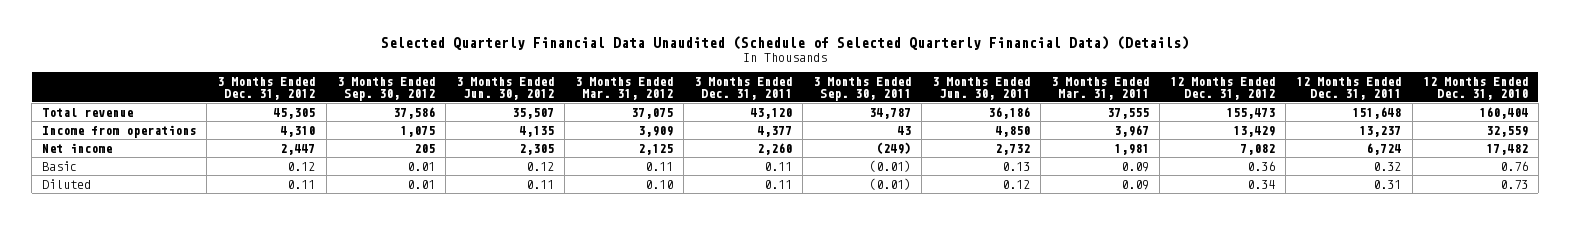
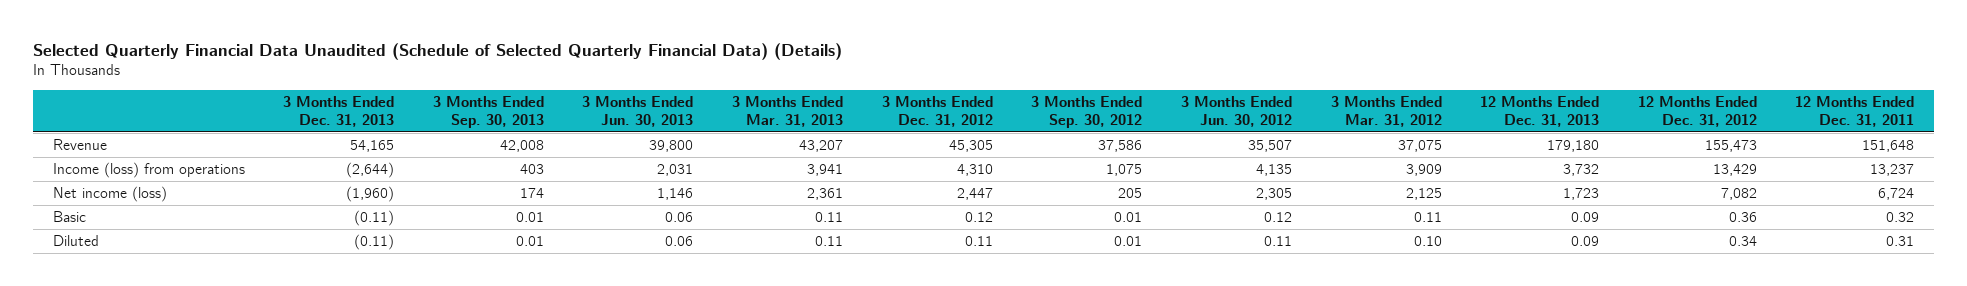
- | 3 Months Ended Dec. 31, 2012 | 3 Months Ended Sep. 30, 2012 | 3 Months Ended Jun. 30, 2012 | 3 Months Ended Mar. 31, 2012 | 3 Months Ended Dec. 31, 2011 | 3 Months Ended Sep. 30, 2011 | 3 Months Ended Jun. 30, 2011 | 3 Months Ended Mar. 31, 2011 | 12 Months Ended Dec. 31, 2012 | 12 Months Ended Dec. 31, 2011 | 12 Months Ended Dec. 31, 2010
+ | 3 Months Ended Dec. 31, 2013 | 3 Months Ended Sep. 30, 2013 | 3 Months Ended Jun. 30, 2013 | 3 Months Ended Mar. 31, 2013 | 3 Months Ended Dec. 31, 2012 | 3 Months Ended Sep. 30, 2012 | 3 Months Ended Jun. 30, 2012 | 3 Months Ended Mar. 31, 2012 | 12 Months Ended Dec. 31, 2013 | 12 Months Ended Dec. 31, 2012 | 12 Months Ended Dec. 31, 2011
- Total revenue | 45,305 | 37,586 | 35,507 | 37,075 | 43,120 | 34,787 | 36,186 | 37,555 | 155,473 | 151,648 | 160,404
- Income from operations | 4,310 | 1,075 | 4,135 | 3,909 | 4,377 | 43 | 4,850 | 3,967 | 13,429 | 13,237 | 32,559
- Net income | 2,447 | 205 | 2,305 | 2,125 | 2,260 | (249) | 2,732 | 1,981 | 7,082 | 6,724 | 17,482
+ Revenue | 54,165 | 42,008 | 39,800 | 43,207 | 45,305 | 37,586 | 35,507 | 37,075 | 179,180 | 155,473 | 151,648
+ Income (loss) from operations | (2,644) | 403 | 2,031 | 3,941 | 4,310 | 1,075 | 4,135 | 3,909 | 3,732 | 13,429 | 13,237
+ Net income (loss) | (1,960) | 174 | 1,146 | 2,361 | 2,447 | 205 | 2,305 | 2,125 | 1,723 | 7,082 | 6,724

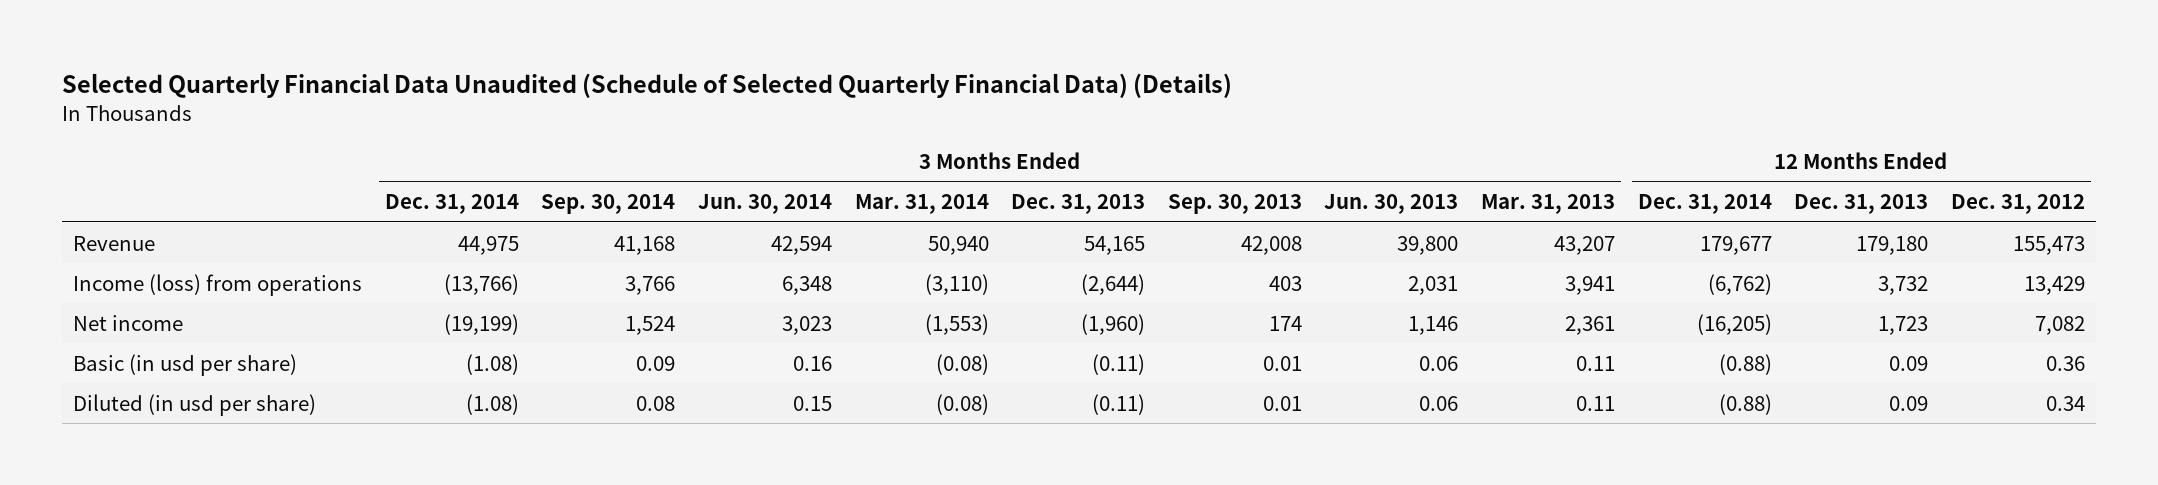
- | 3 Months Ended Dec. 31, 2013 | 3 Months Ended Sep. 30, 2013 | 3 Months Ended Jun. 30, 2013 | 3 Months Ended Mar. 31, 2013 | 3 Months Ended Dec. 31, 2012 | 3 Months Ended Sep. 30, 2012 | 3 Months Ended Jun. 30, 2012 | 3 Months Ended Mar. 31, 2012 | 12 Months Ended Dec. 31, 2013 | 12 Months Ended Dec. 31, 2012 | 12 Months Ended Dec. 31, 2011
+ | 3 Months Ended Dec. 31, 2014 | 3 Months Ended Sep. 30, 2014 | 3 Months Ended Jun. 30, 2014 | 3 Months Ended Mar. 31, 2014 | 3 Months Ended Dec. 31, 2013 | 3 Months Ended Sep. 30, 2013 | 3 Months Ended Jun. 30, 2013 | 3 Months Ended Mar. 31, 2013 | 12 Months Ended Dec. 31, 2014 | 12 Months Ended Dec. 31, 2013 | 12 Months Ended Dec. 31, 2012
- Net income (loss) | (1,960) | 174 | 1,146 | 2,361 | 2,447 | 205 | 2,305 | 2,125 | 1,723 | 7,082 | 6,724
- Basic | (0.11) | 0.01 | 0.06 | 0.11 | 0.12 | 0.01 | 0.12 | 0.11 | 0.09 | 0.36 | 0.32
- Diluted | (0.11) | 0.01 | 0.06 | 0.11 | 0.11 | 0.01 | 0.11 | 0.10 | 0.09 | 0.34 | 0.31
+ Net income | (19,199) | 1,524 | 3,023 | (1,553) | (1,960) | 174 | 1,146 | 2,361 | (16,205) | 1,723 | 7,082
+ Basic (in usd per share) | (1.08) | 0.09 | 0.16 | (0.08) | (0.11) | 0.01 | 0.06 | 0.11 | (0.88) | 0.09 | 0.36
+ Diluted (in usd per share) | (1.08) | 0.08 | 0.15 | (0.08) | (0.11) | 0.01 | 0.06 | 0.11 | (0.88) | 0.09 | 0.34

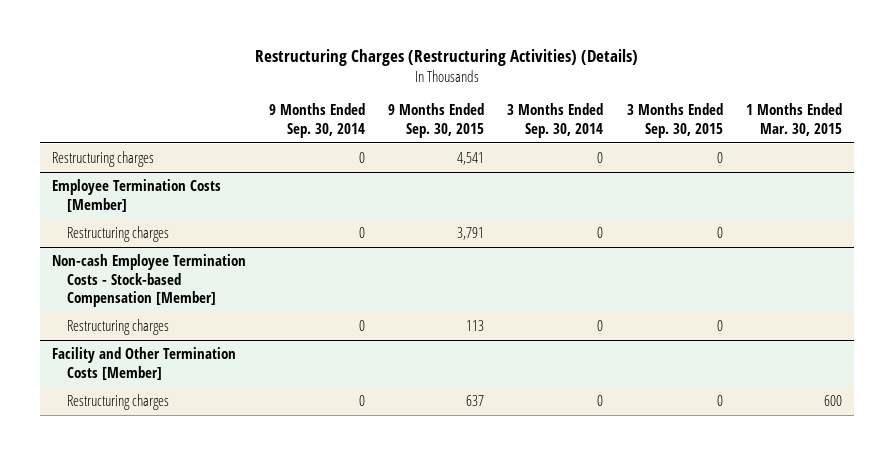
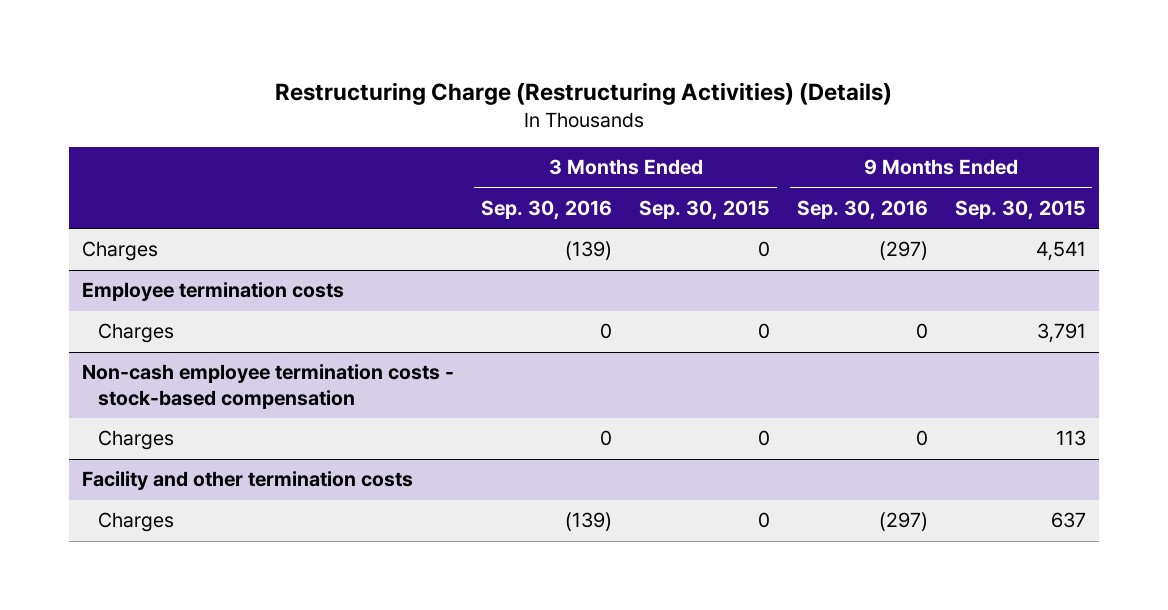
- Restructuring Charges (Restructuring Activities) (Details)
+ Restructuring Charge (Restructuring Activities) (Details)
- | 9 Months Ended Sep. 30, 2014 | 9 Months Ended Sep. 30, 2015 | 3 Months Ended Sep. 30, 2014 | 3 Months Ended Sep. 30, 2015 | 1 Months Ended Mar. 30, 2015
+ | 3 Months Ended Sep. 30, 2016 | 3 Months Ended Sep. 30, 2015 | 9 Months Ended Sep. 30, 2016 | 9 Months Ended Sep. 30, 2015
- Restructuring charges | 0 | 4,541 | 0 | 0 |
- Employee Termination Costs [Member]
- Restructuring charges | 0 | 3,791 | 0 | 0 |
- Non-cash Employee Termination Costs - Stock-based Compensation [Member]
- Restructuring charges | 0 | 113 | 0 | 0 |
- Facility and Other Termination Costs [Member]
- Restructuring charges | 0 | 637 | 0 | 0 | 600
+ Charges | (139) | 0 | (297) | 4,541
+ Employee termination costs
+ Charges | 0 | 0 | 0 | 3,791
+ Non-cash employee termination costs - stock-based compensation
+ Charges | 0 | 0 | 0 | 113
+ Facility and other termination costs
+ Charges | (139) | 0 | (297) | 637

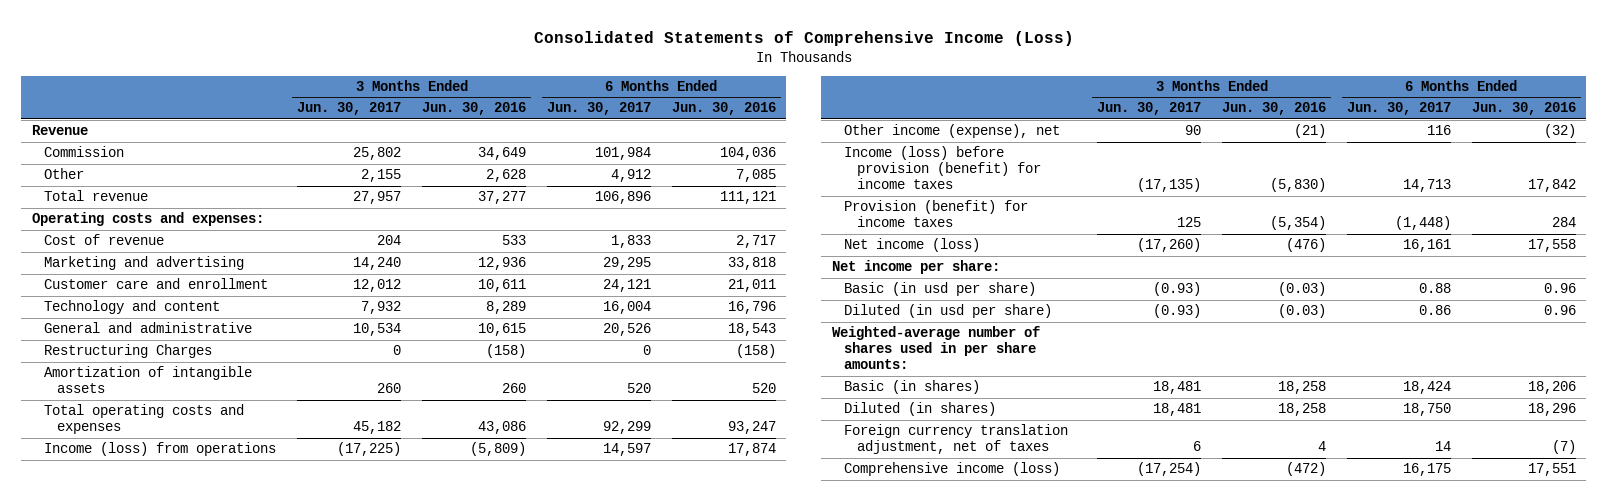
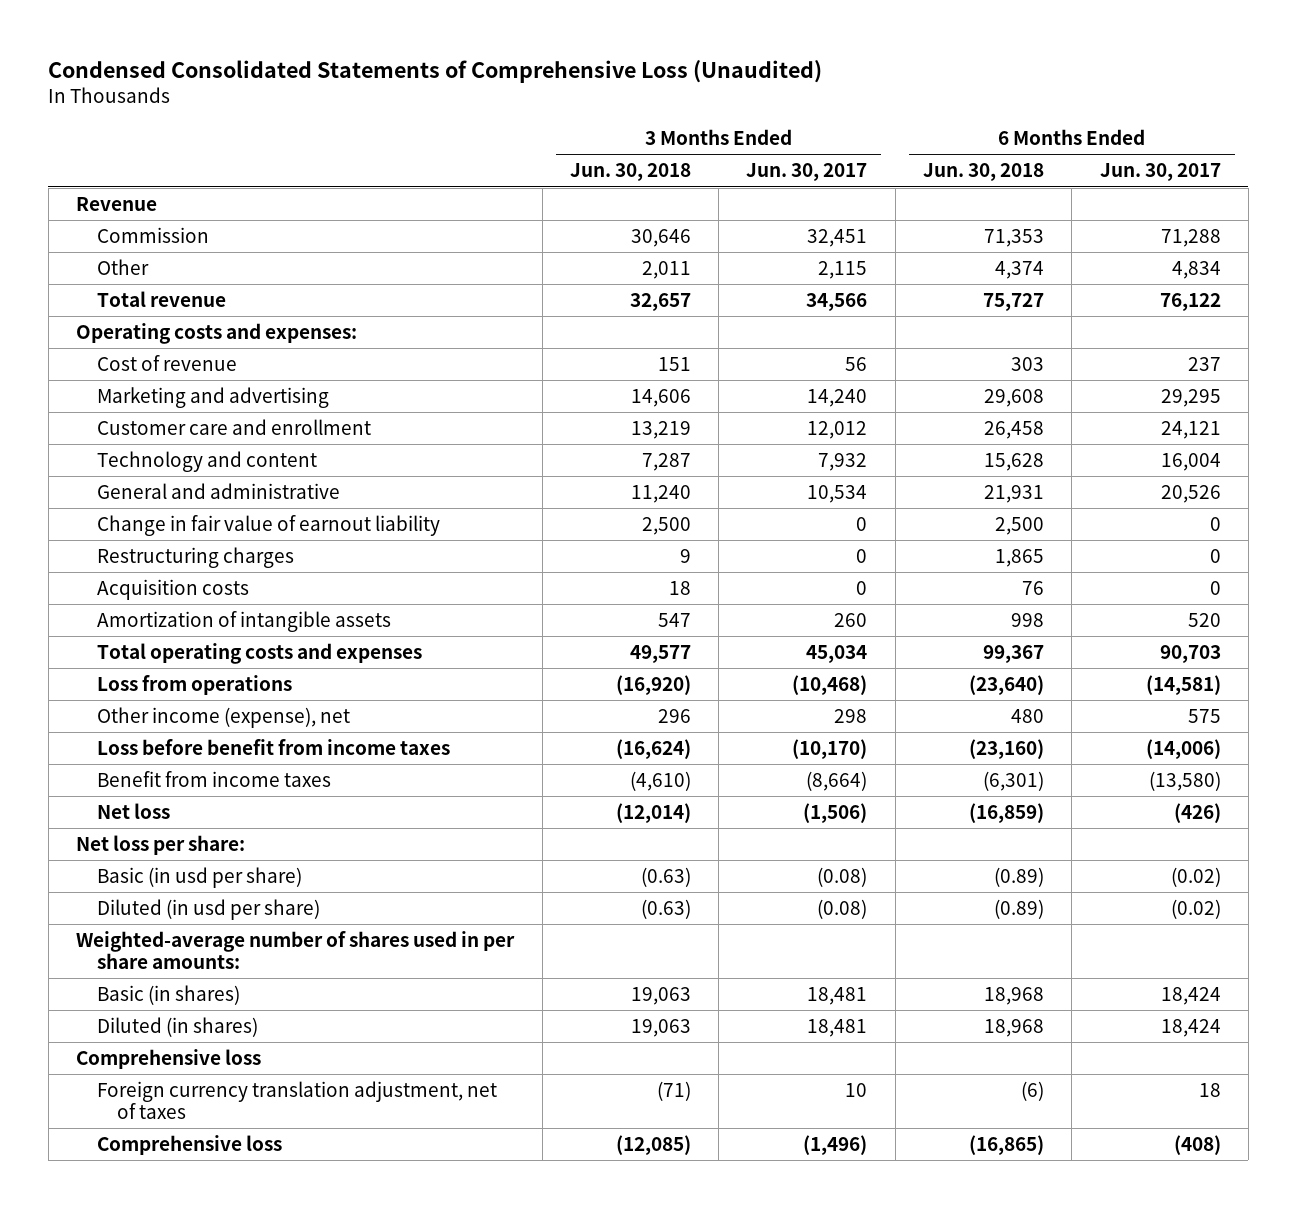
- Consolidated Statements of Comprehensive Income (Loss)
+ Condensed Consolidated Statements of Comprehensive Loss (Unaudited)
- | 3 Months Ended Jun. 30, 2017 | 3 Months Ended Jun. 30, 2016 | 6 Months Ended Jun. 30, 2017 | 6 Months Ended Jun. 30, 2016
+ | 3 Months Ended Jun. 30, 2018 | 3 Months Ended Jun. 30, 2017 | 6 Months Ended Jun. 30, 2018 | 6 Months Ended Jun. 30, 2017
- Commission | 25,802 | 34,649 | 101,984 | 104,036
- Other | 2,155 | 2,628 | 4,912 | 7,085
- Total revenue | 27,957 | 37,277 | 106,896 | 111,121
+ Commission | 30,646 | 32,451 | 71,353 | 71,288
+ Other | 2,011 | 2,115 | 4,374 | 4,834
+ Total revenue | 32,657 | 34,566 | 75,727 | 76,122
- Cost of revenue | 204 | 533 | 1,833 | 2,717
+ Cost of revenue | 151 | 56 | 303 | 237
- Restructuring Charges | 0 | (158) | 0 | (158)
+ Change in fair value of earnout liability | 2,500 | 0 | 2,500 | 0
+ Restructuring charges | 9 | 0 | 1,865 | 0
+ Acquisition costs | 18 | 0 | 76 | 0
- Total operating costs and expenses | 45,182 | 43,086 | 92,299 | 93,247
- Income (loss) from operations | (17,225) | (5,809) | 14,597 | 17,874
- Other income (expense), net | 90 | (21) | 116 | (32)
- Income (loss) before provision (benefit) for income taxes | (17,135) | (5,830) | 14,713 | 17,842
- Provision (benefit) for income taxes | 125 | (5,354) | (1,448) | 284
- Net income (loss) | (17,260) | (476) | 16,161 | 17,558
- Net income per share:
- Basic (in usd per share) | (0.93) | (0.03) | 0.88 | 0.96
- Diluted (in usd per share) | (0.93) | (0.03) | 0.86 | 0.96
+ Total operating costs and expenses | 49,577 | 45,034 | 99,367 | 90,703
+ Loss from operations | (16,920) | (10,468) | (23,640) | (14,581)
+ Other income (expense), net | 296 | 298 | 480 | 575
+ Loss before benefit from income taxes | (16,624) | (10,170) | (23,160) | (14,006)
+ Benefit from income taxes | (4,610) | (8,664) | (6,301) | (13,580)
+ Net loss | (12,014) | (1,506) | (16,859) | (426)
+ Net loss per share:
+ Basic (in usd per share) | (0.63) | (0.08) | (0.89) | (0.02)
+ Diluted (in usd per share) | (0.63) | (0.08) | (0.89) | (0.02)
- Diluted (in shares) | 18,481 | 18,258 | 18,750 | 18,296
- Foreign currency translation adjustment, net of taxes | 6 | 4 | 14 | (7)
- Comprehensive income (loss) | (17,254) | (472) | 16,175 | 17,551
+ Diluted (in shares) | 19,063 | 18,481 | 18,968 | 18,424
+ Comprehensive loss
+ Foreign currency translation adjustment, net of taxes | (71) | 10 | (6) | 18
+ Comprehensive loss | (12,085) | (1,496) | (16,865) | (408)

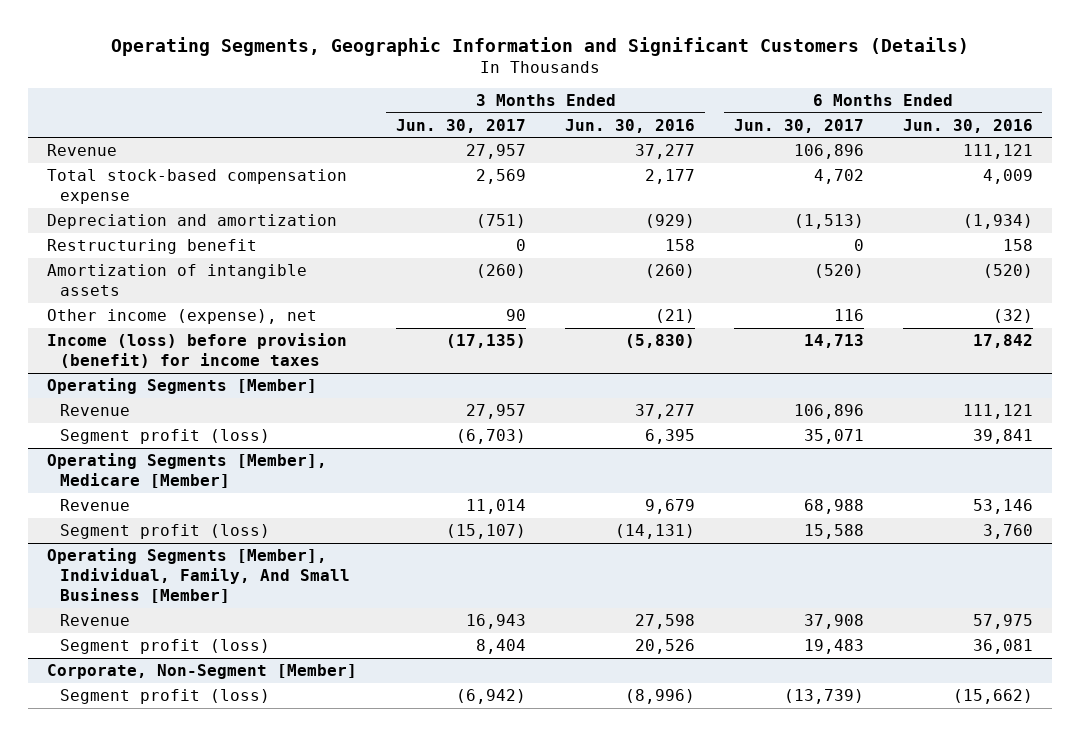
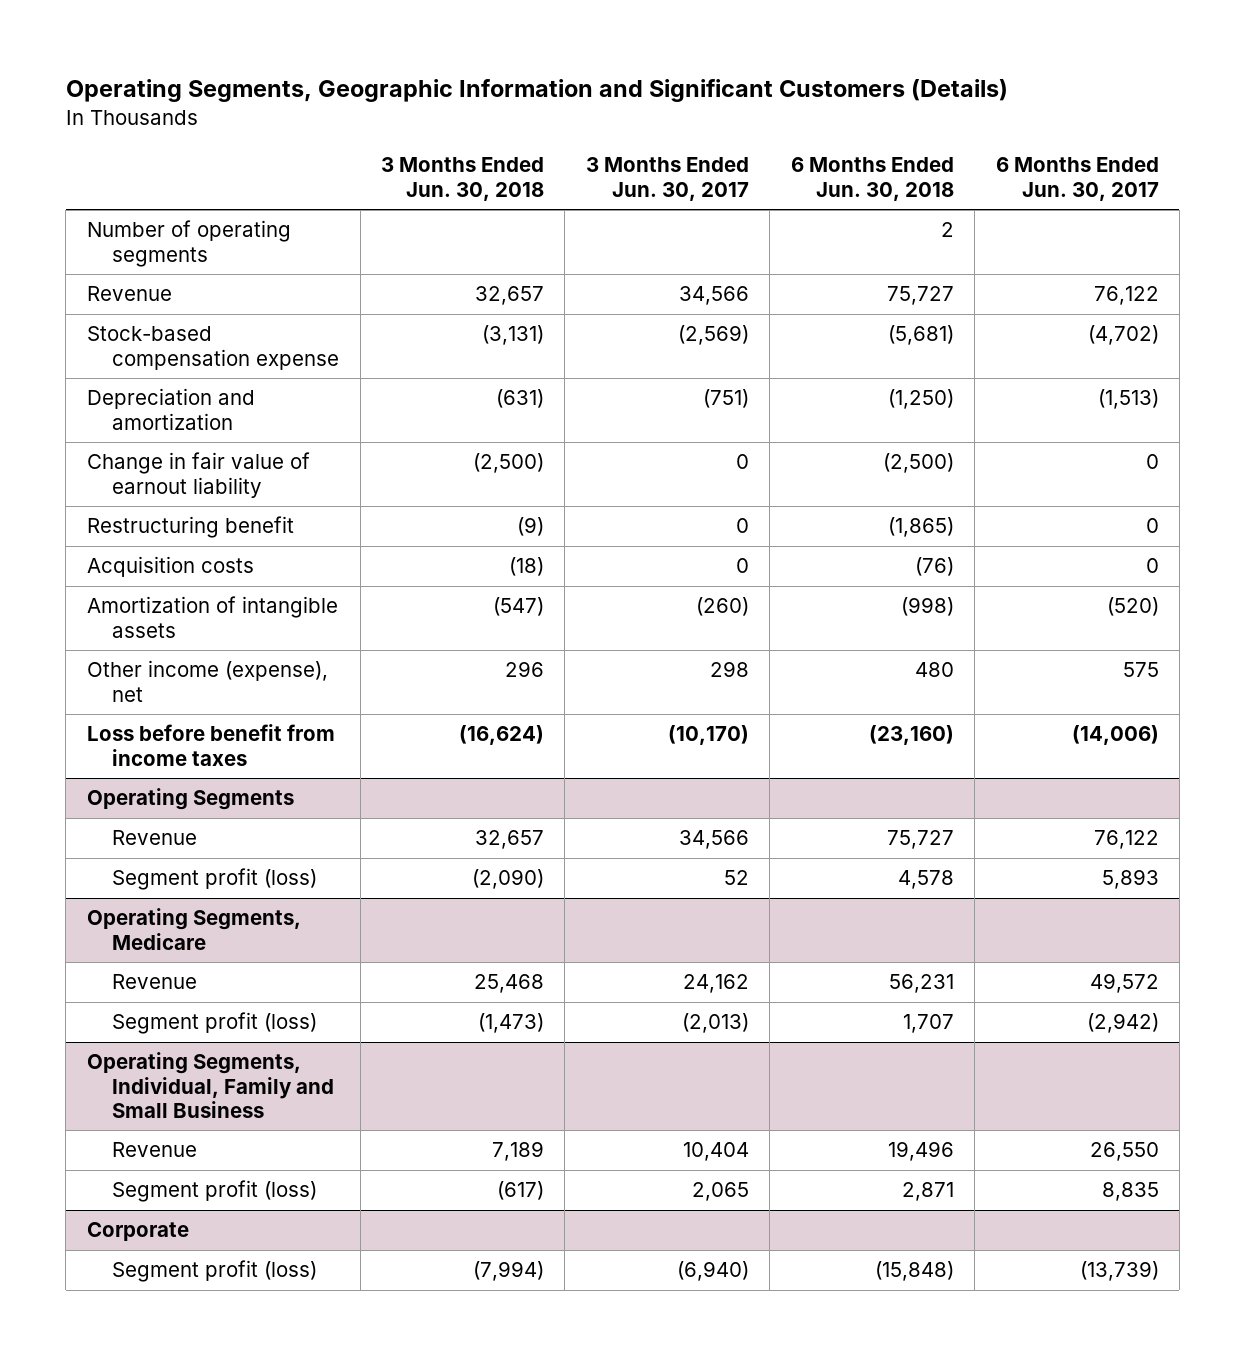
- | 3 Months Ended Jun. 30, 2017 | 3 Months Ended Jun. 30, 2016 | 6 Months Ended Jun. 30, 2017 | 6 Months Ended Jun. 30, 2016
+ | 3 Months Ended Jun. 30, 2018 | 3 Months Ended Jun. 30, 2017 | 6 Months Ended Jun. 30, 2018 | 6 Months Ended Jun. 30, 2017
- Revenue | 27,957 | 37,277 | 106,896 | 111,121
- Total stock-based compensation expense | 2,569 | 2,177 | 4,702 | 4,009
+ Number of operating segments | | | 2 |
+ Revenue | 32,657 | 34,566 | 75,727 | 76,122
+ Stock-based compensation expense | (3,131) | (2,569) | (5,681) | (4,702)
+ Change in fair value of earnout liability | (2,500) | 0 | (2,500) | 0
+ Acquisition costs | (18) | 0 | (76) | 0
- Other income (expense), net | 90 | (21) | 116 | (32)
- Income (loss) before provision (benefit) for income taxes | (17,135) | (5,830) | 14,713 | 17,842
- Operating Segments [Member]
- Revenue | 27,957 | 37,277 | 106,896 | 111,121
- Segment profit (loss) | (6,703) | 6,395 | 35,071 | 39,841
- Operating Segments [Member], Medicare [Member]
- Revenue | 11,014 | 9,679 | 68,988 | 53,146
- Segment profit (loss) | (15,107) | (14,131) | 15,588 | 3,760
- Operating Segments [Member], Individual, Family, And Small Business [Member]
- Revenue | 16,943 | 27,598 | 37,908 | 57,975
- Segment profit (loss) | 8,404 | 20,526 | 19,483 | 36,081
- Corporate, Non-Segment [Member]
- Segment profit (loss) | (6,942) | (8,996) | (13,739) | (15,662)
+ Other income (expense), net | 296 | 298 | 480 | 575
+ Loss before benefit from income taxes | (16,624) | (10,170) | (23,160) | (14,006)
+ Operating Segments
+ Revenue | 32,657 | 34,566 | 75,727 | 76,122
+ Segment profit (loss) | (2,090) | 52 | 4,578 | 5,893
+ Operating Segments, Medicare
+ Revenue | 25,468 | 24,162 | 56,231 | 49,572
+ Segment profit (loss) | (1,473) | (2,013) | 1,707 | (2,942)
+ Operating Segments, Individual, Family and Small Business
+ Revenue | 7,189 | 10,404 | 19,496 | 26,550
+ Segment profit (loss) | (617) | 2,065 | 2,871 | 8,835
+ Corporate
+ Segment profit (loss) | (7,994) | (6,940) | (15,848) | (13,739)

